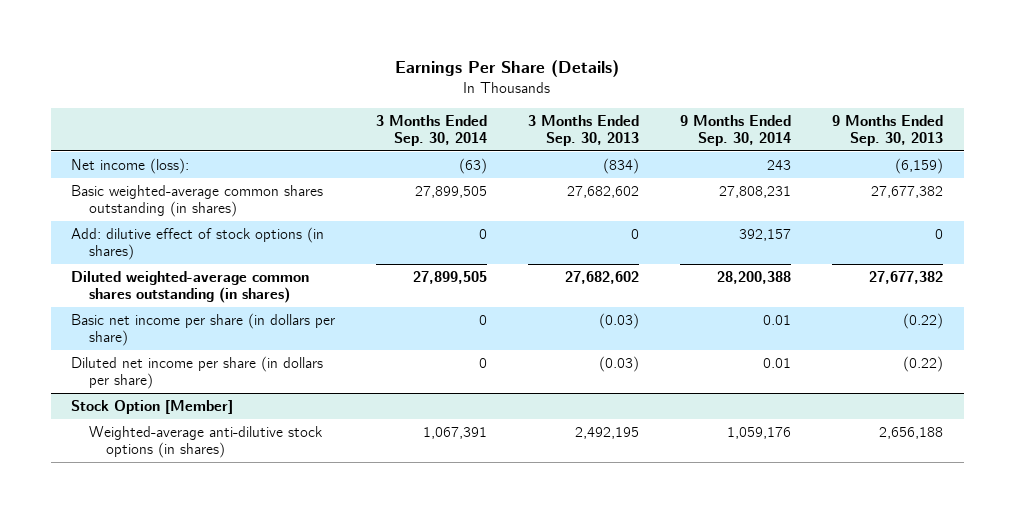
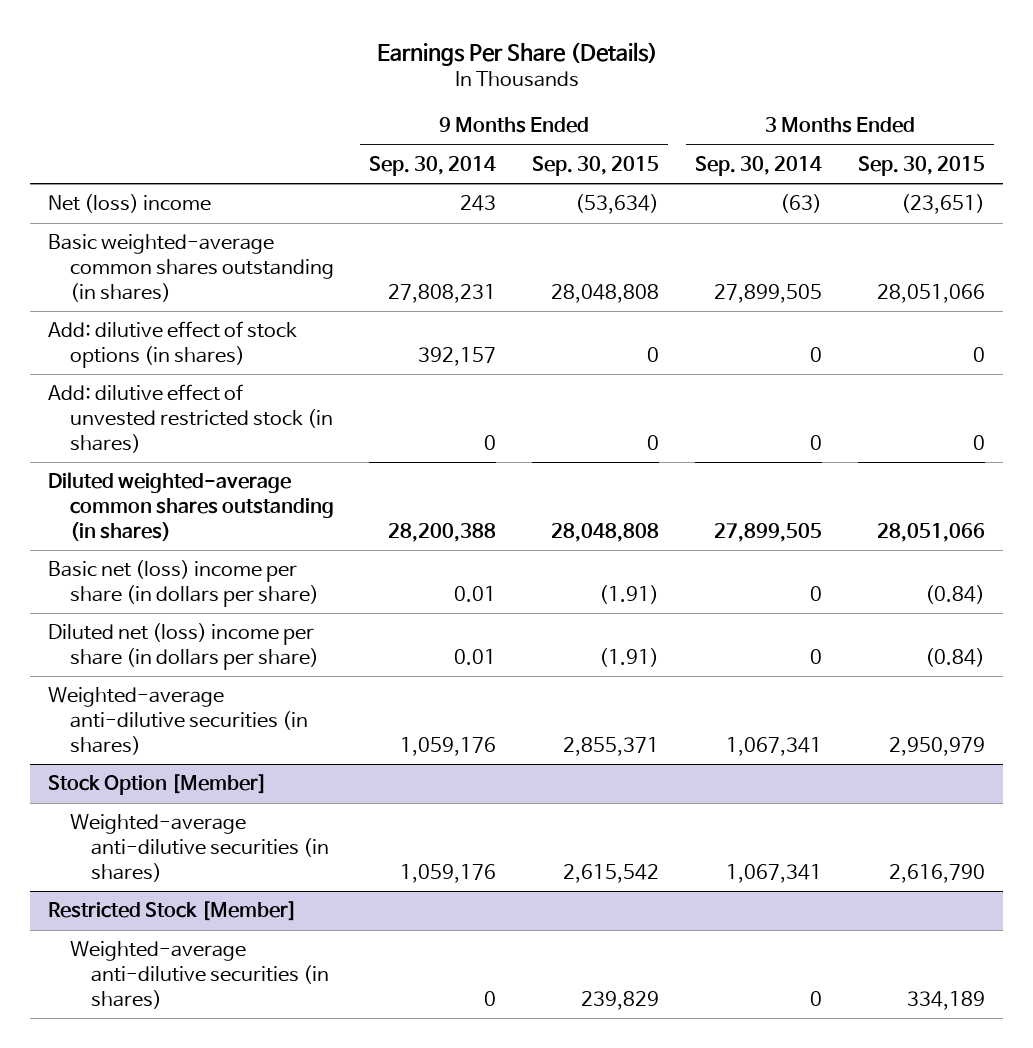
- | 3 Months Ended Sep. 30, 2014 | 3 Months Ended Sep. 30, 2013 | 9 Months Ended Sep. 30, 2014 | 9 Months Ended Sep. 30, 2013
+ | 9 Months Ended Sep. 30, 2014 | 9 Months Ended Sep. 30, 2015 | 3 Months Ended Sep. 30, 2014 | 3 Months Ended Sep. 30, 2015
- Net income (loss): | (63) | (834) | 243 | (6,159)
+ Net (loss) income | 243 | (53,634) | (63) | (23,651)
+ Add: dilutive effect of unvested restricted stock (in shares) | 0 | 0 | 0 | 0
- Basic net income per share (in dollars per share) | 0 | (0.03) | 0.01 | (0.22)
- Diluted net income per share (in dollars per share) | 0 | (0.03) | 0.01 | (0.22)
+ Basic net (loss) income per share (in dollars per share) | 0.01 | (1.91) | 0 | (0.84)
+ Diluted net (loss) income per share (in dollars per share) | 0.01 | (1.91) | 0 | (0.84)
+ Weighted-average anti-dilutive securities (in shares) | 1,059,176 | 2,855,371 | 1,067,341 | 2,950,979
@ Stock Option [Member]
- Weighted-average anti-dilutive stock options (in shares) | 1,067,391 | 2,492,195 | 1,059,176 | 2,656,188
+ Weighted-average anti-dilutive securities (in shares) | 1,059,176 | 2,615,542 | 1,067,341 | 2,616,790
+ Restricted Stock [Member]
+ Weighted-average anti-dilutive securities (in shares) | 0 | 239,829 | 0 | 334,189

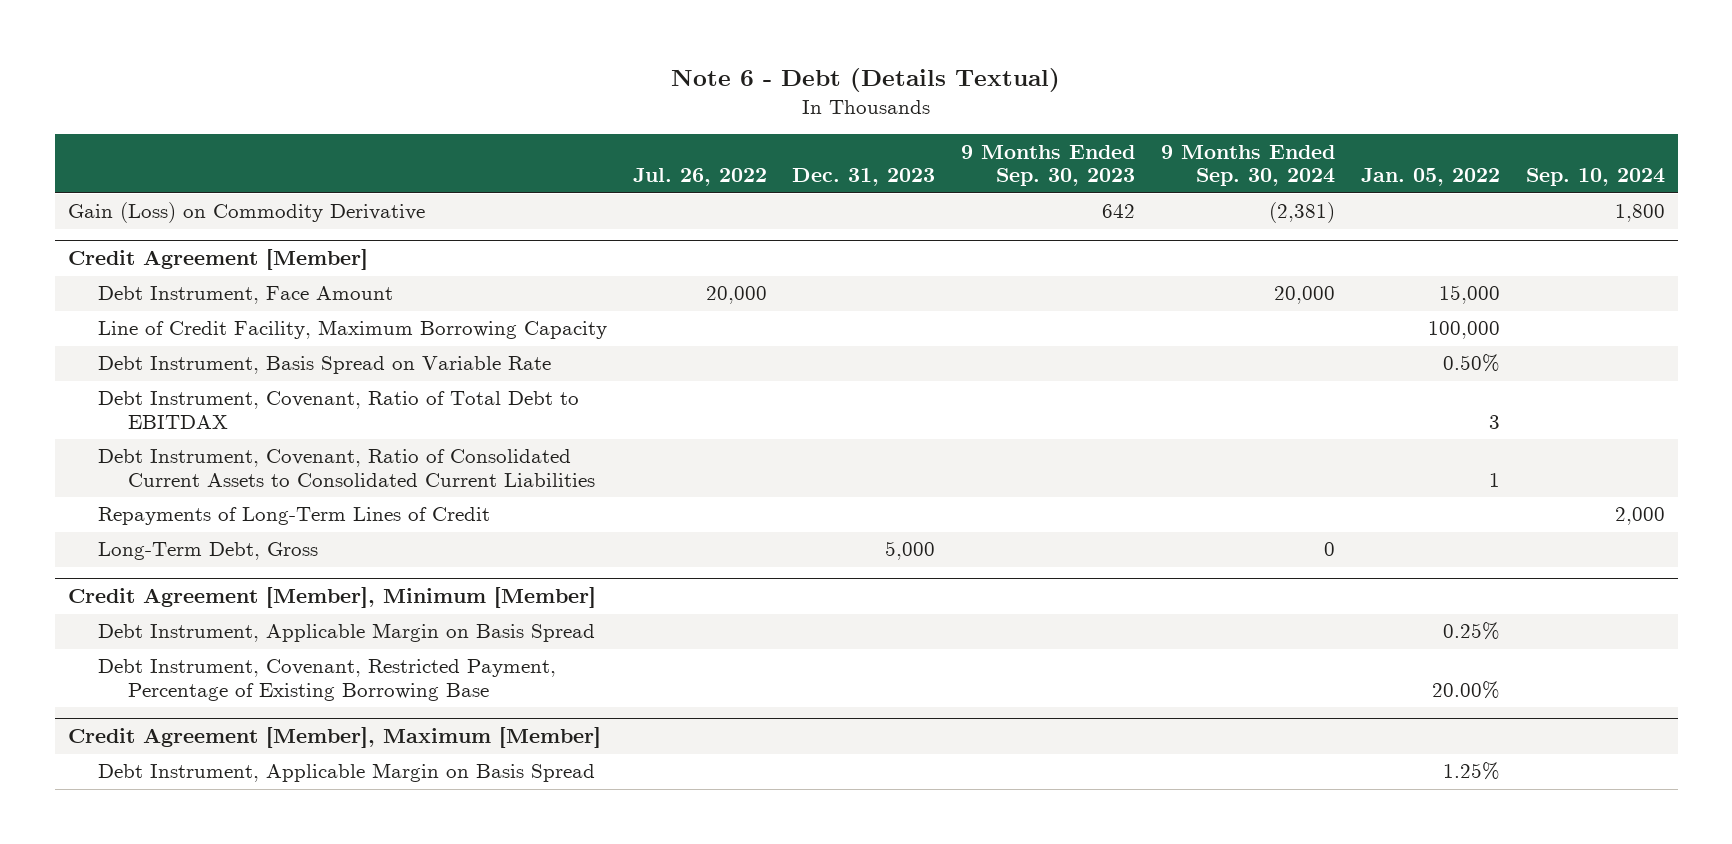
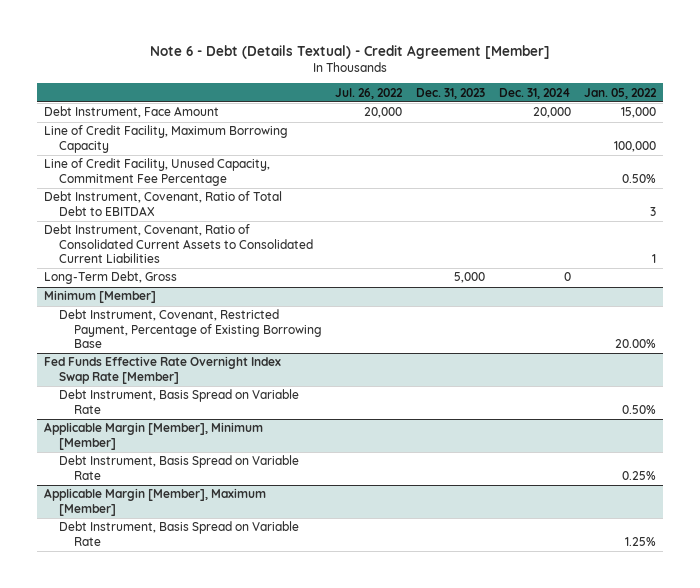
- Note 6 - Debt (Details Textual)
+ Note 6 - Debt (Details Textual) - Credit Agreement [Member]
- | Jul. 26, 2022 | Dec. 31, 2023 | 9 Months Ended Sep. 30, 2023 | 9 Months Ended Sep. 30, 2024 | Jan. 05, 2022 | Sep. 10, 2024
+ | Jul. 26, 2022 | Dec. 31, 2023 | Dec. 31, 2024 | Jan. 05, 2022
- Gain (Loss) on Commodity Derivative | | | 642 | (2,381) | | 1,800
- Credit Agreement [Member]
- Debt Instrument, Basis Spread on Variable Rate | | | | | 0.50% |
+ Line of Credit Facility, Unused Capacity, Commitment Fee Percentage | | | | 0.50%
- Repayments of Long-Term Lines of Credit | | | | | | 2,000
- Credit Agreement [Member], Minimum [Member]
- Debt Instrument, Applicable Margin on Basis Spread | | | | | 0.25% |
+ Minimum [Member]
- Credit Agreement [Member], Maximum [Member]
- Debt Instrument, Applicable Margin on Basis Spread | | | | | 1.25% |
+ Fed Funds Effective Rate Overnight Index Swap Rate [Member]
+ Debt Instrument, Basis Spread on Variable Rate | | | | 0.50%
+ Applicable Margin [Member], Minimum [Member]
+ Debt Instrument, Basis Spread on Variable Rate | | | | 0.25%
+ Applicable Margin [Member], Maximum [Member]
+ Debt Instrument, Basis Spread on Variable Rate | | | | 1.25%

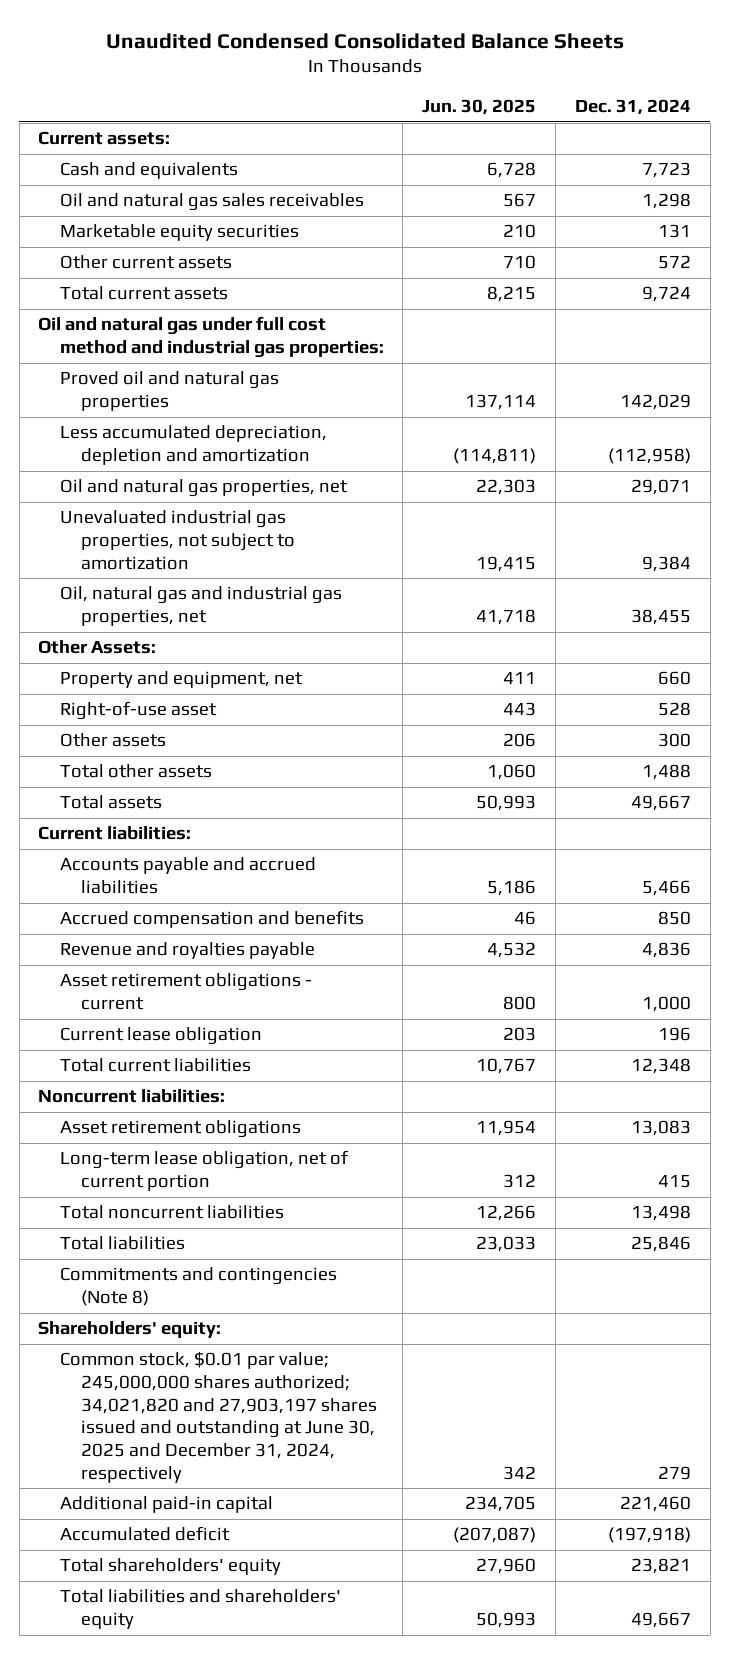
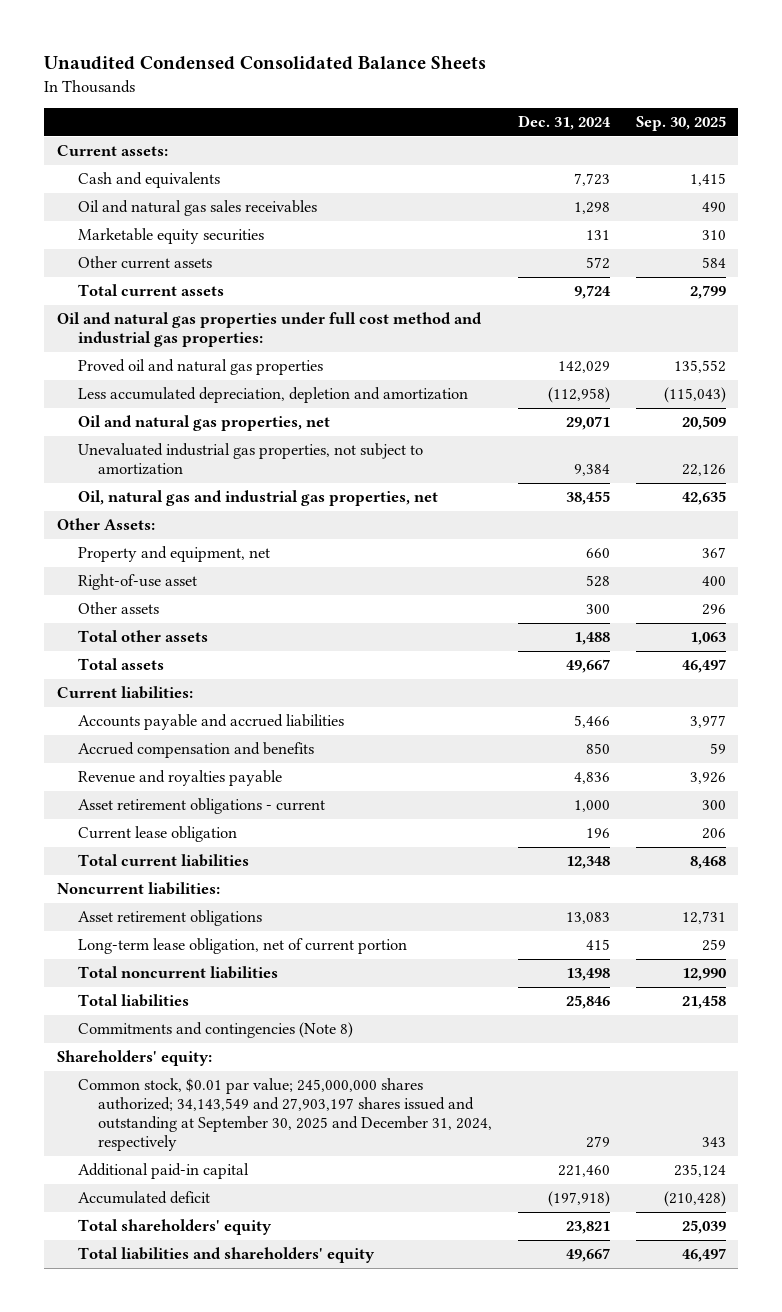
- | Jun. 30, 2025 | Dec. 31, 2024
+ | Dec. 31, 2024 | Sep. 30, 2025
- Oil and natural gas under full cost method and industrial gas properties:
+ Oil and natural gas properties under full cost method and industrial gas properties:
- Common stock, $0.01 par value; 245,000,000 shares authorized; 34,021,820 and 27,903,197 shares issued and outstanding at June 30, 2025 and December 31, 2024, respectively | 342 | 279
+ Common stock, $0.01 par value; 245,000,000 shares authorized; 34,143,549 and 27,903,197 shares issued and outstanding at September 30, 2025 and December 31, 2024, respectively | 279 | 343

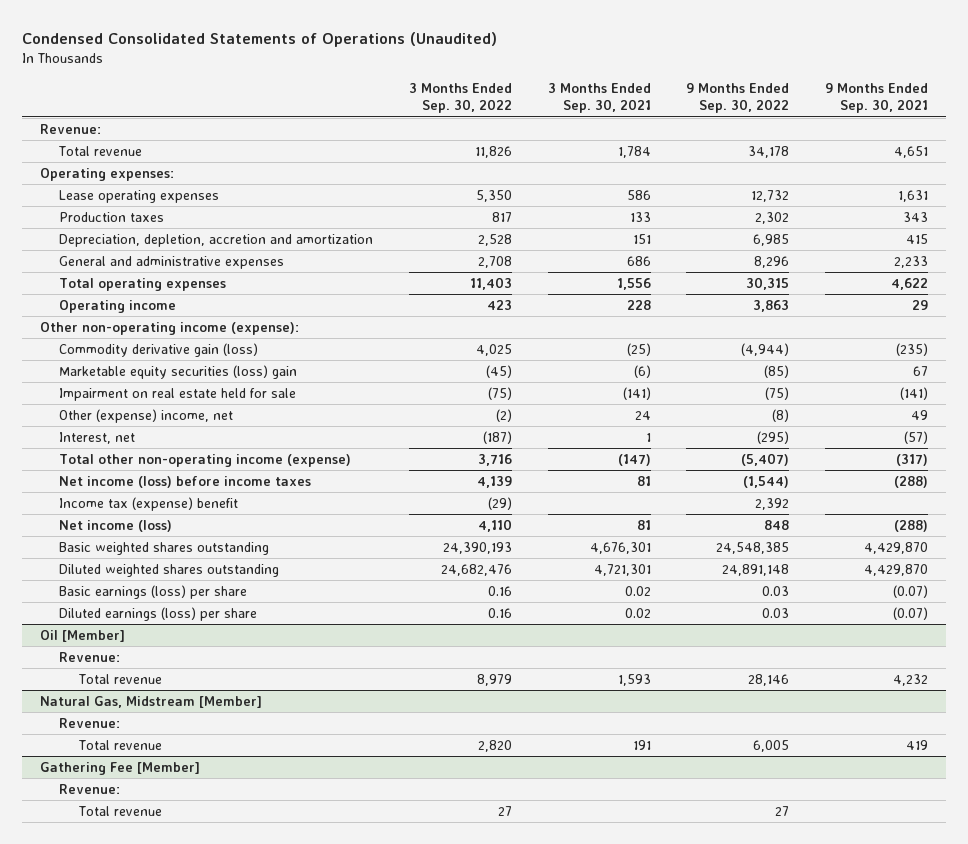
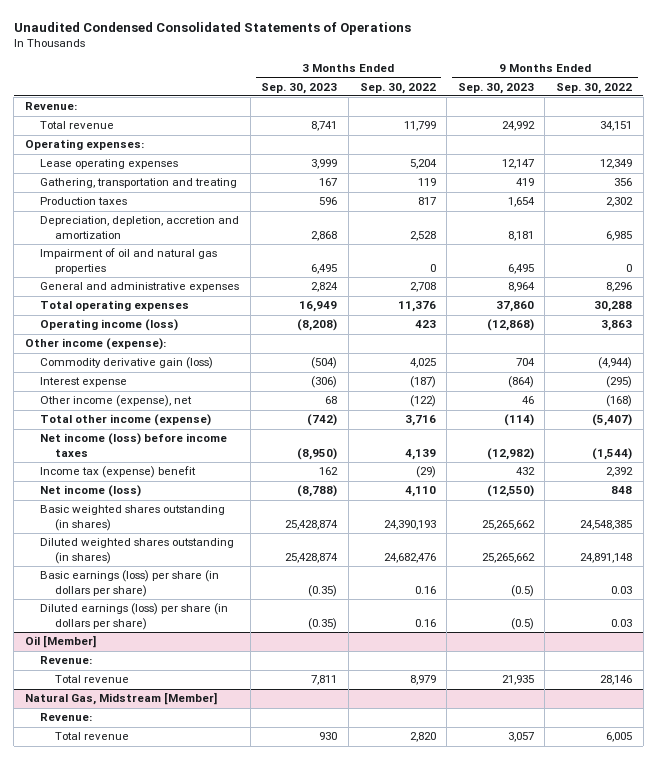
- Condensed Consolidated Statements of Operations (Unaudited)
+ Unaudited Condensed Consolidated Statements of Operations
- | 3 Months Ended Sep. 30, 2022 | 3 Months Ended Sep. 30, 2021 | 9 Months Ended Sep. 30, 2022 | 9 Months Ended Sep. 30, 2021
+ | 3 Months Ended Sep. 30, 2023 | 3 Months Ended Sep. 30, 2022 | 9 Months Ended Sep. 30, 2023 | 9 Months Ended Sep. 30, 2022
- Total revenue | 11,826 | 1,784 | 34,178 | 4,651
+ Total revenue | 8,741 | 11,799 | 24,992 | 34,151
- Lease operating expenses | 5,350 | 586 | 12,732 | 1,631
+ Lease operating expenses | 3,999 | 5,204 | 12,147 | 12,349
+ Gathering, transportation and treating | 167 | 119 | 419 | 356
+ Impairment of oil and natural gas properties | 6,495 | 0 | 6,495 | 0
- Total operating expenses | 11,403 | 1,556 | 30,315 | 4,622
- Operating income | 423 | 228 | 3,863 | 29
- Other non-operating income (expense):
+ Total operating expenses | 16,949 | 11,376 | 37,860 | 30,288
+ Operating income (loss) | (8,208) | 423 | (12,868) | 3,863
+ Other income (expense):
- Marketable equity securities (loss) gain | (45) | (6) | (85) | 67
- Impairment on real estate held for sale | (75) | (141) | (75) | (141)
- Other (expense) income, net | (2) | 24 | (8) | 49
- Interest, net | (187) | 1 | (295) | (57)
- Total other non-operating income (expense) | 3,716 | (147) | (5,407) | (317)
+ Interest expense | (306) | (187) | (864) | (295)
+ Other income (expense), net | 68 | (122) | 46 | (168)
+ Total other income (expense) | (742) | 3,716 | (114) | (5,407)
- Basic weighted shares outstanding | 24,390,193 | 4,676,301 | 24,548,385 | 4,429,870
- Diluted weighted shares outstanding | 24,682,476 | 4,721,301 | 24,891,148 | 4,429,870
- Basic earnings (loss) per share | 0.16 | 0.02 | 0.03 | (0.07)
- Diluted earnings (loss) per share | 0.16 | 0.02 | 0.03 | (0.07)
+ Basic weighted shares outstanding (in shares) | 25,428,874 | 24,390,193 | 25,265,662 | 24,548,385
+ Diluted weighted shares outstanding (in shares) | 25,428,874 | 24,682,476 | 25,265,662 | 24,891,148
+ Basic earnings (loss) per share (in dollars per share) | (0.35) | 0.16 | (0.5) | 0.03
+ Diluted earnings (loss) per share (in dollars per share) | (0.35) | 0.16 | (0.5) | 0.03
- Gathering Fee [Member]
- Revenue:
- Total revenue | 27 | | 27 |

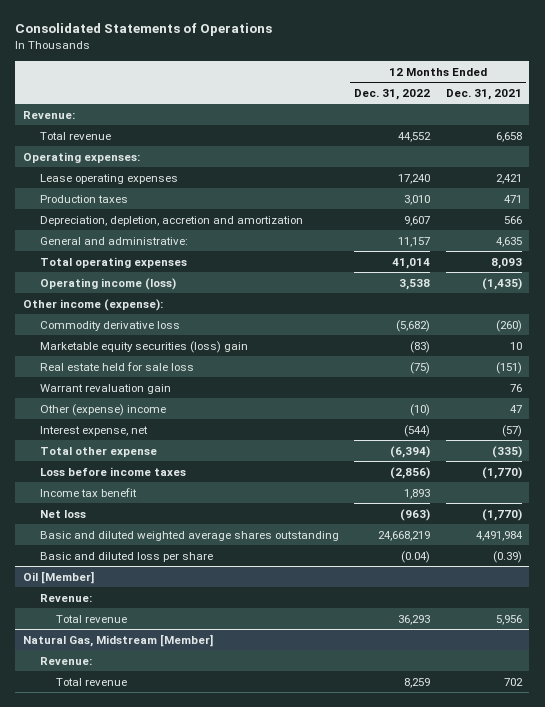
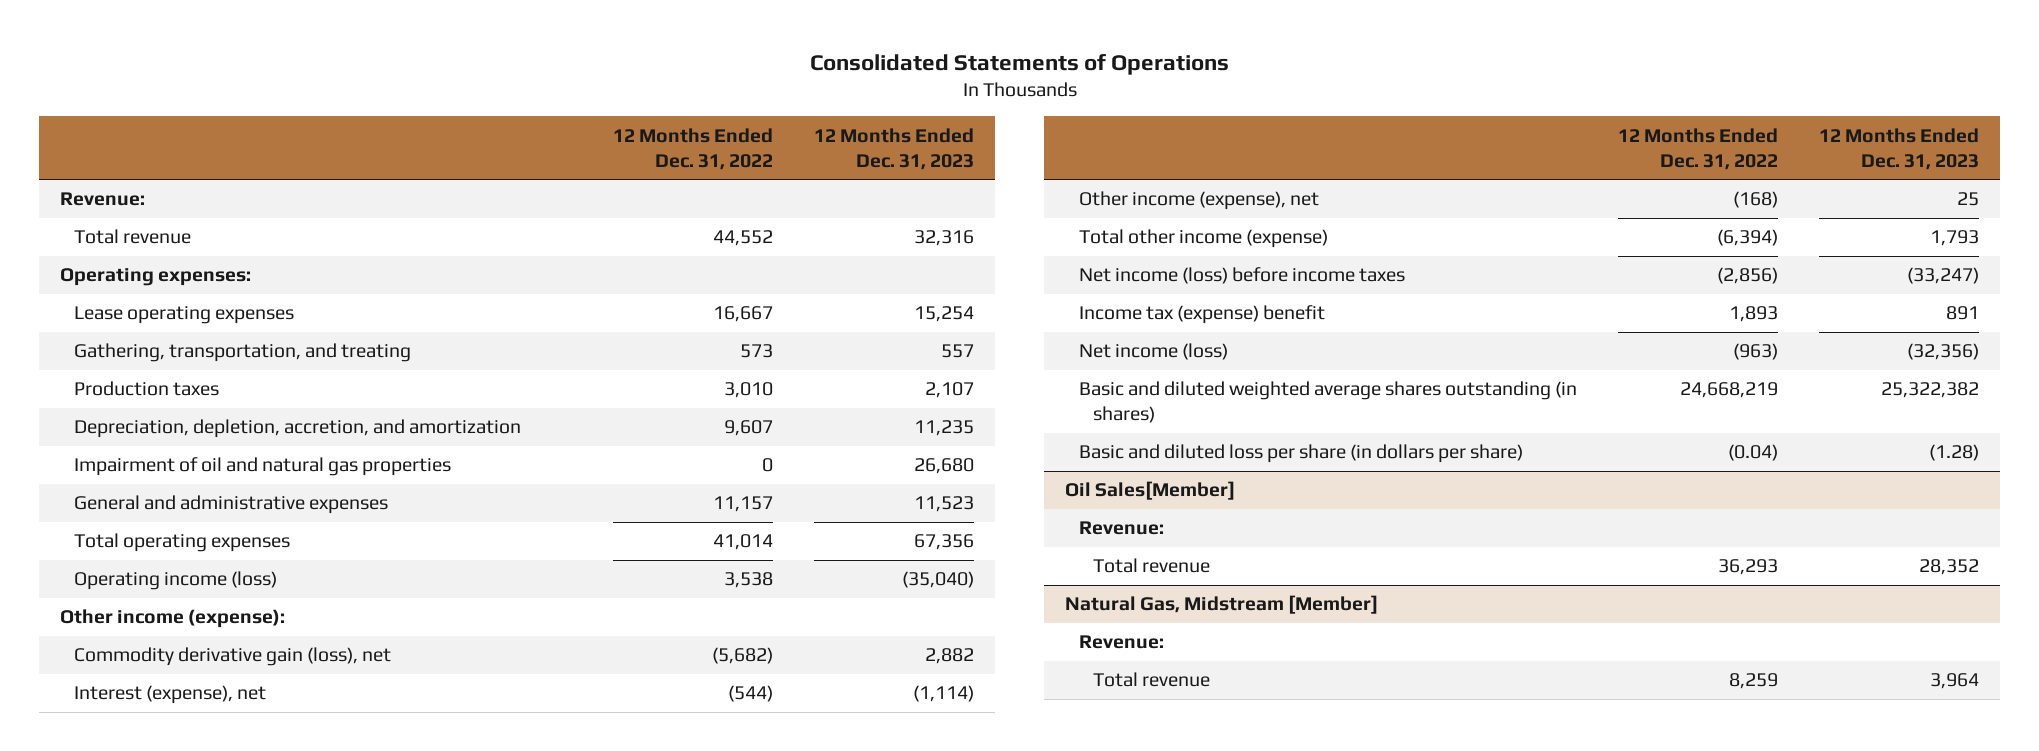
- | 12 Months Ended Dec. 31, 2022 | 12 Months Ended Dec. 31, 2021
+ | 12 Months Ended Dec. 31, 2022 | 12 Months Ended Dec. 31, 2023
- Lease operating expenses | 17,240 | 2,421
+ Lease operating expenses | 16,667 | 15,254
+ Gathering, transportation, and treating | 573 | 557
- Depreciation, depletion, accretion and amortization | 9,607 | 566
- General and administrative: | 11,157 | 4,635
+ Depreciation, depletion, accretion, and amortization | 9,607 | 11,235
+ Impairment of oil and natural gas properties | 0 | 26,680
+ General and administrative expenses | 11,157 | 11,523
- Commodity derivative loss | (5,682) | (260)
- Marketable equity securities (loss) gain | (83) | 10
- Real estate held for sale loss | (75) | (151)
- Warrant revaluation gain | | 76
- Other (expense) income | (10) | 47
- Interest expense, net | (544) | (57)
- Total other expense | (6,394) | (335)
- Loss before income taxes | (2,856) | (1,770)
- Income tax benefit | 1,893 |
- Net loss | (963) | (1,770)
- Basic and diluted weighted average shares outstanding | 24,668,219 | 4,491,984
- Basic and diluted loss per share | (0.04) | (0.39)
- Oil [Member]
+ Commodity derivative gain (loss), net | (5,682) | 2,882
+ Interest (expense), net | (544) | (1,114)
+ Other income (expense), net | (168) | 25
+ Total other income (expense) | (6,394) | 1,793
+ Net income (loss) before income taxes | (2,856) | (33,247)
+ Income tax (expense) benefit | 1,893 | 891
+ Net income (loss) | (963) | (32,356)
+ Basic and diluted weighted average shares outstanding (in shares) | 24,668,219 | 25,322,382
+ Basic and diluted loss per share (in dollars per share) | (0.04) | (1.28)
+ Oil Sales[Member]

